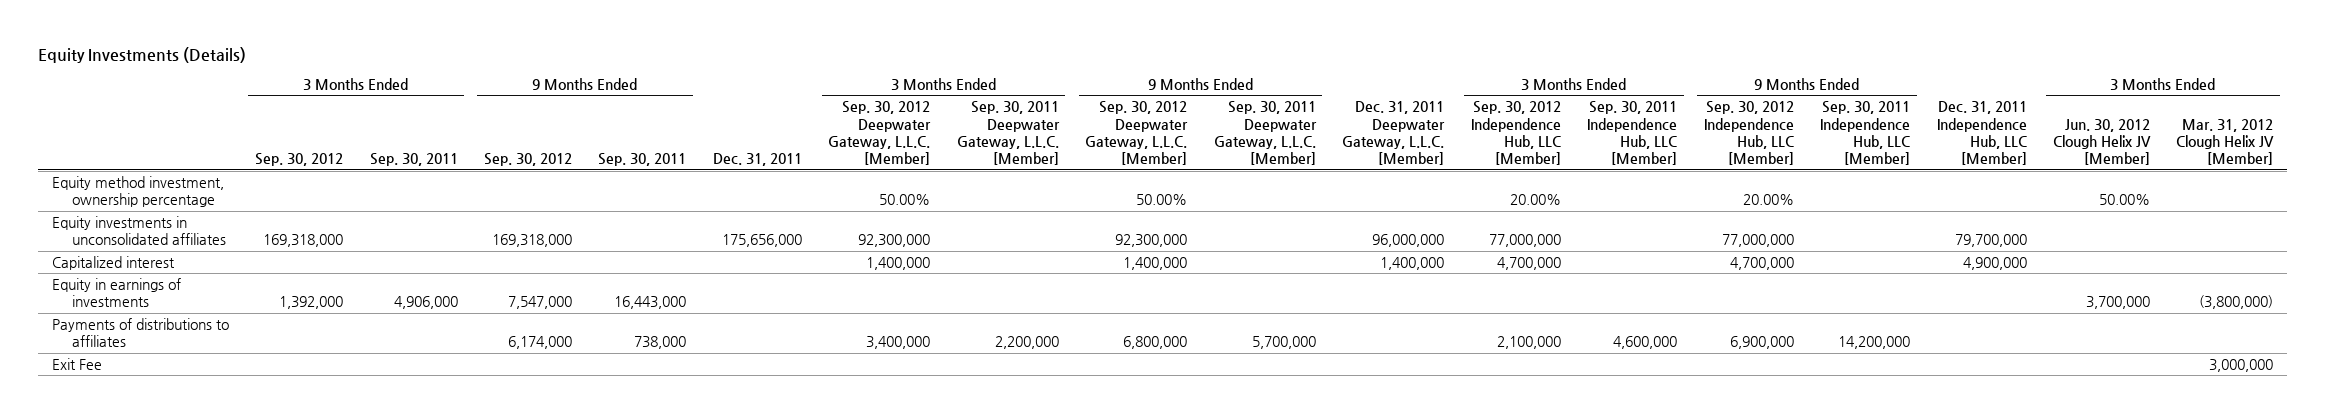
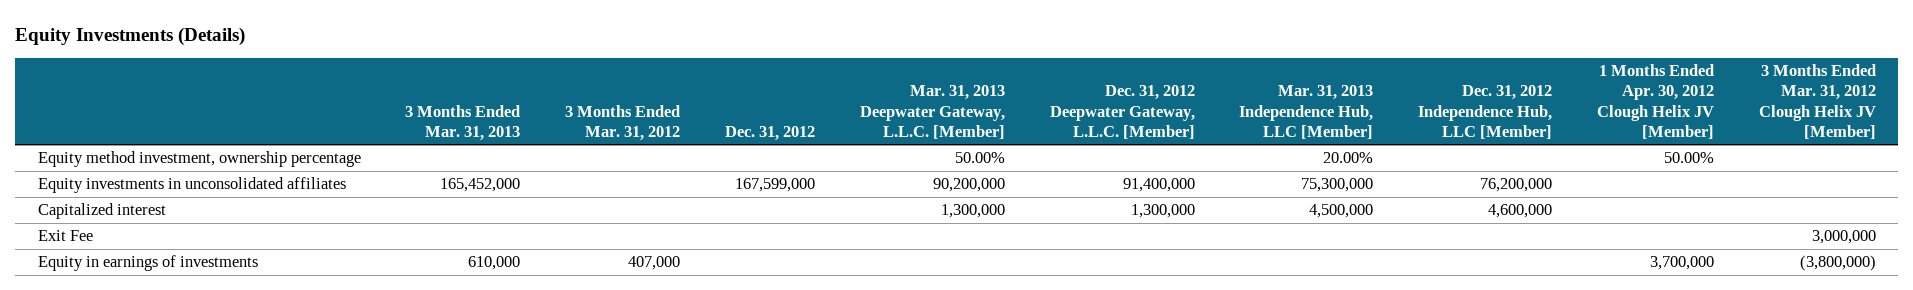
- | 3 Months Ended Sep. 30, 2012 | 3 Months Ended Sep. 30, 2011 | 9 Months Ended Sep. 30, 2012 | 9 Months Ended Sep. 30, 2011 | Dec. 31, 2011 | 3 Months Ended Sep. 30, 2012 Deepwater Gateway, L.L.C. [Member] | 3 Months Ended Sep. 30, 2011 Deepwater Gateway, L.L.C. [Member] | 9 Months Ended Sep. 30, 2012 Deepwater Gateway, L.L.C. [Member] | 9 Months Ended Sep. 30, 2011 Deepwater Gateway, L.L.C. [Member] | Dec. 31, 2011 Deepwater Gateway, L.L.C. [Member] | 3 Months Ended Sep. 30, 2012 Independence Hub, LLC [Member] | 3 Months Ended Sep. 30, 2011 Independence Hub, LLC [Member] | 9 Months Ended Sep. 30, 2012 Independence Hub, LLC [Member] | 9 Months Ended Sep. 30, 2011 Independence Hub, LLC [Member] | Dec. 31, 2011 Independence Hub, LLC [Member] | 3 Months Ended Jun. 30, 2012 Clough Helix JV [Member] | 3 Months Ended Mar. 31, 2012 Clough Helix JV [Member]
+ | 3 Months Ended Mar. 31, 2013 | 3 Months Ended Mar. 31, 2012 | Dec. 31, 2012 | Mar. 31, 2013 Deepwater Gateway, L.L.C. [Member] | Dec. 31, 2012 Deepwater Gateway, L.L.C. [Member] | Mar. 31, 2013 Independence Hub, LLC [Member] | Dec. 31, 2012 Independence Hub, LLC [Member] | 1 Months Ended Apr. 30, 2012 Clough Helix JV [Member] | 3 Months Ended Mar. 31, 2012 Clough Helix JV [Member]
- Payments of distributions to affiliates | | | 6,174,000 | 738,000 | | 3,400,000 | 2,200,000 | 6,800,000 | 5,700,000 | | 2,100,000 | 4,600,000 | 6,900,000 | 14,200,000 | | |
moved down: Equity in earnings of investments | 610,000 | 407,000 | | | | | | 3,700,000 | (3,800,000)

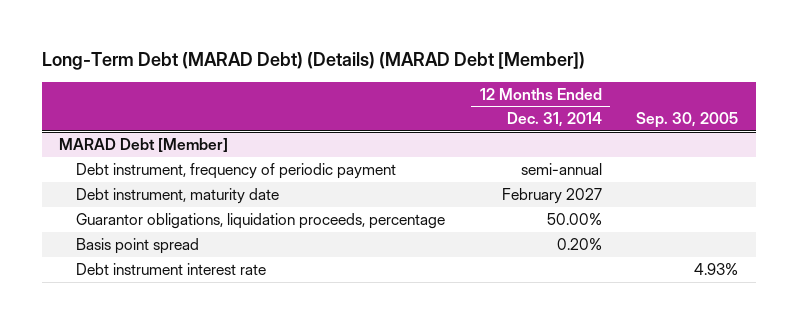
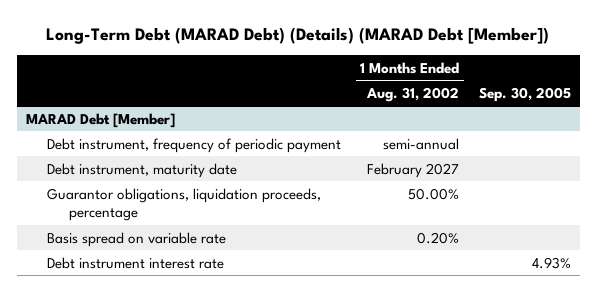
- | 12 Months Ended Dec. 31, 2014 | Sep. 30, 2005
+ | 1 Months Ended Aug. 31, 2002 | Sep. 30, 2005
@ MARAD Debt [Member]
- Basis point spread | 0.20% |
+ Basis spread on variable rate | 0.20% |

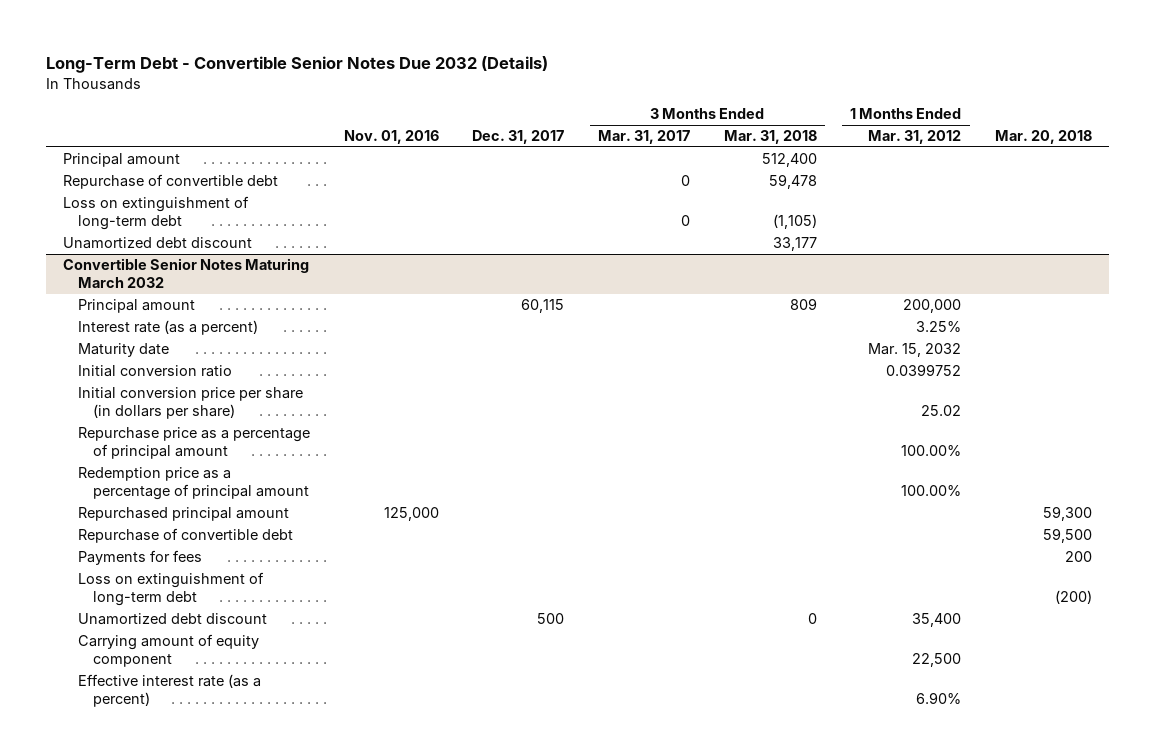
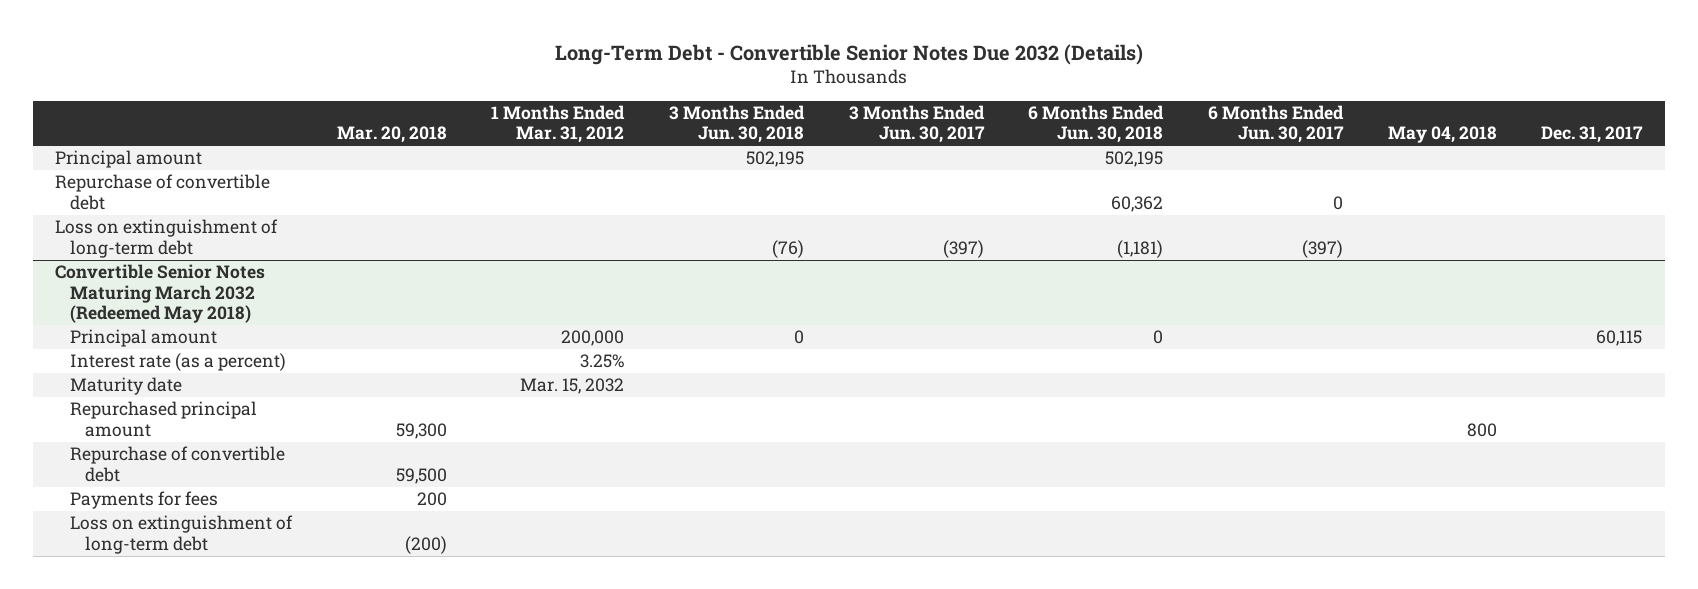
- | Nov. 01, 2016 | Dec. 31, 2017 | 3 Months Ended Mar. 31, 2017 | 3 Months Ended Mar. 31, 2018 | 1 Months Ended Mar. 31, 2012 | Mar. 20, 2018
+ | Mar. 20, 2018 | 1 Months Ended Mar. 31, 2012 | 3 Months Ended Jun. 30, 2018 | 3 Months Ended Jun. 30, 2017 | 6 Months Ended Jun. 30, 2018 | 6 Months Ended Jun. 30, 2017 | May 04, 2018 | Dec. 31, 2017
- Unamortized debt discount | | | | 33,177 | |
- Convertible Senior Notes Maturing March 2032
+ Convertible Senior Notes Maturing March 2032 (Redeemed May 2018)
- Initial conversion ratio | | | | | 0.0399752 |
- Initial conversion price per share (in dollars per share) | | | | | 25.02 |
- Repurchase price as a percentage of principal amount | | | | | 100.00% |
- Redemption price as a percentage of principal amount | | | | | 100.00% |
- Unamortized debt discount | | 500 | | 0 | 35,400 |
- Carrying amount of equity component | | | | | 22,500 |
- Effective interest rate (as a percent) | | | | | 6.90% |

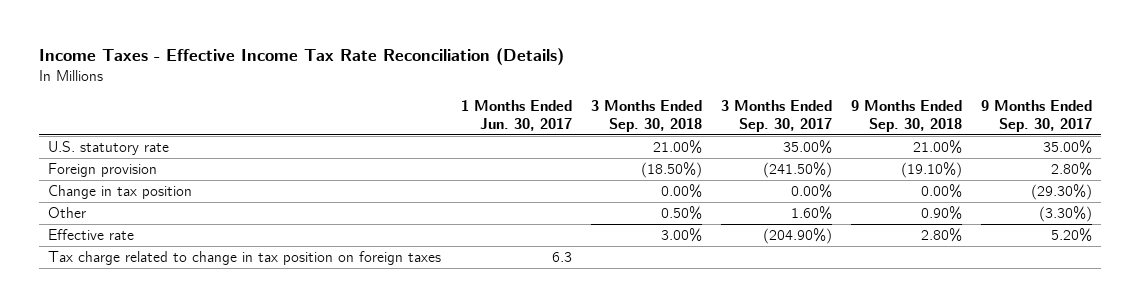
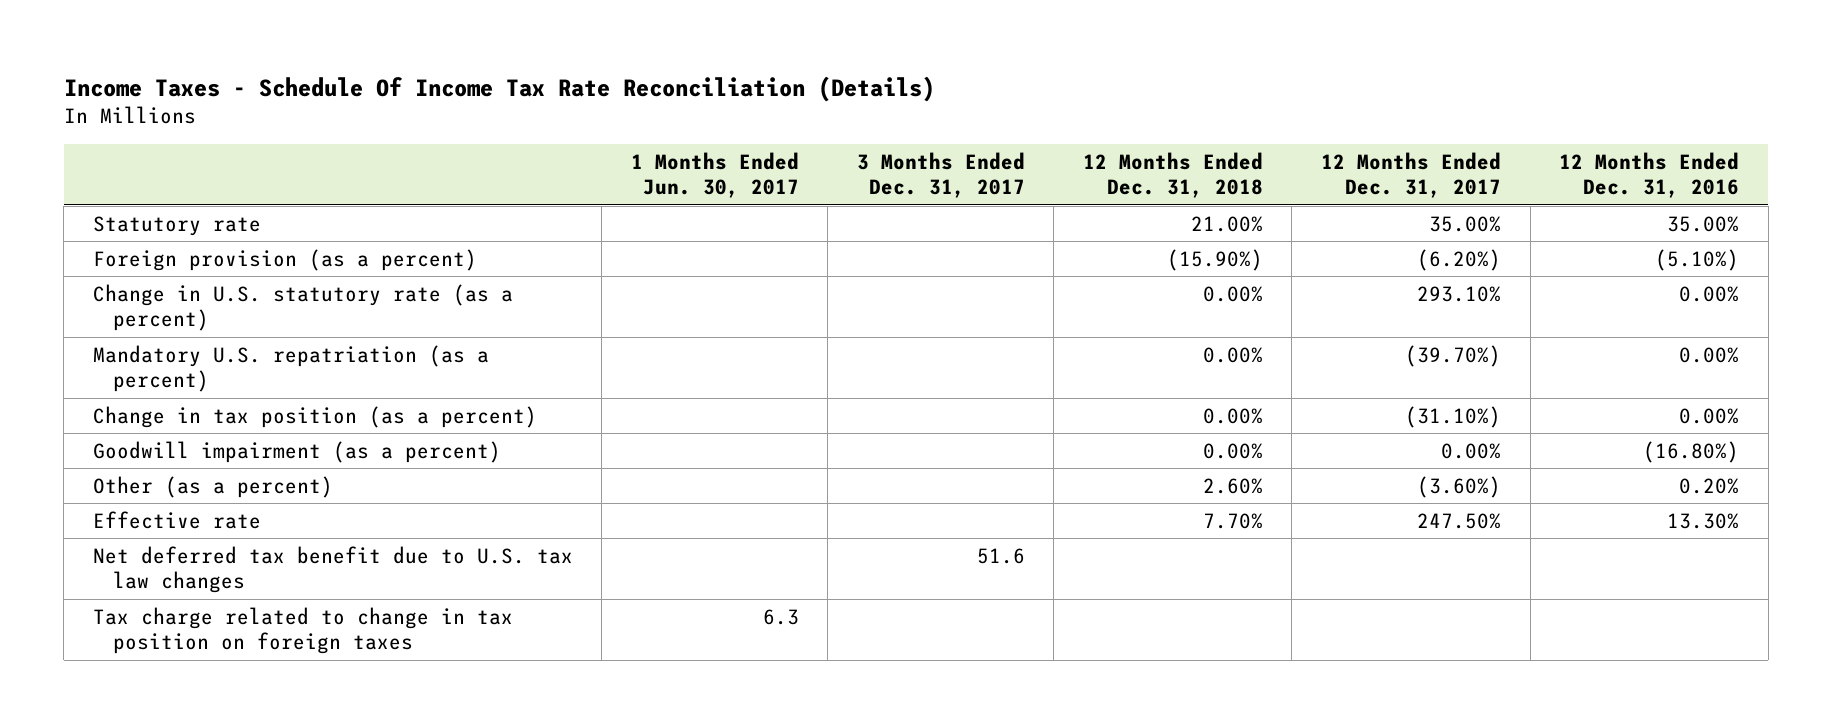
- Income Taxes - Effective Income Tax Rate Reconciliation (Details)
+ Income Taxes - Schedule Of Income Tax Rate Reconciliation (Details)
- | 1 Months Ended Jun. 30, 2017 | 3 Months Ended Sep. 30, 2018 | 3 Months Ended Sep. 30, 2017 | 9 Months Ended Sep. 30, 2018 | 9 Months Ended Sep. 30, 2017
+ | 1 Months Ended Jun. 30, 2017 | 3 Months Ended Dec. 31, 2017 | 12 Months Ended Dec. 31, 2018 | 12 Months Ended Dec. 31, 2017 | 12 Months Ended Dec. 31, 2016
- U.S. statutory rate | | 21.00% | 35.00% | 21.00% | 35.00%
- Foreign provision | | (18.50%) | (241.50%) | (19.10%) | 2.80%
- Change in tax position | | 0.00% | 0.00% | 0.00% | (29.30%)
- Other | | 0.50% | 1.60% | 0.90% | (3.30%)
+ Statutory rate | | | 21.00% | 35.00% | 35.00%
+ Foreign provision (as a percent) | | | (15.90%) | (6.20%) | (5.10%)
+ Change in U.S. statutory rate (as a percent) | | | 0.00% | 293.10% | 0.00%
+ Mandatory U.S. repatriation (as a percent) | | | 0.00% | (39.70%) | 0.00%
+ Change in tax position (as a percent) | | | 0.00% | (31.10%) | 0.00%
+ Goodwill impairment (as a percent) | | | 0.00% | 0.00% | (16.80%)
+ Other (as a percent) | | | 2.60% | (3.60%) | 0.20%
+ Net deferred tax benefit due to U.S. tax law changes | | 51.6 | | |

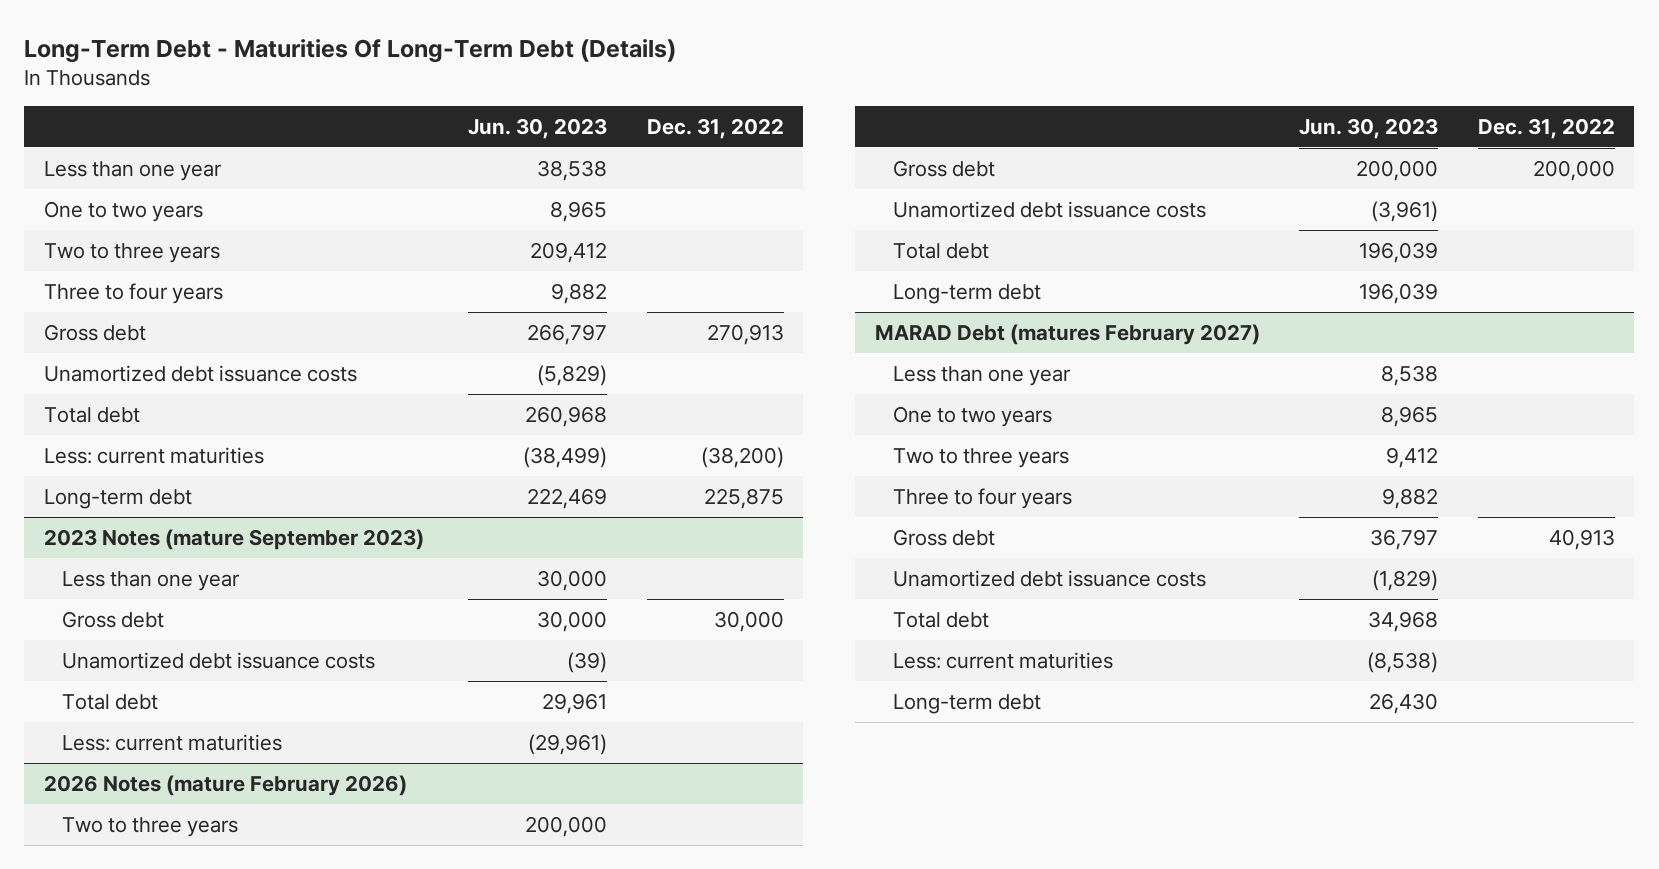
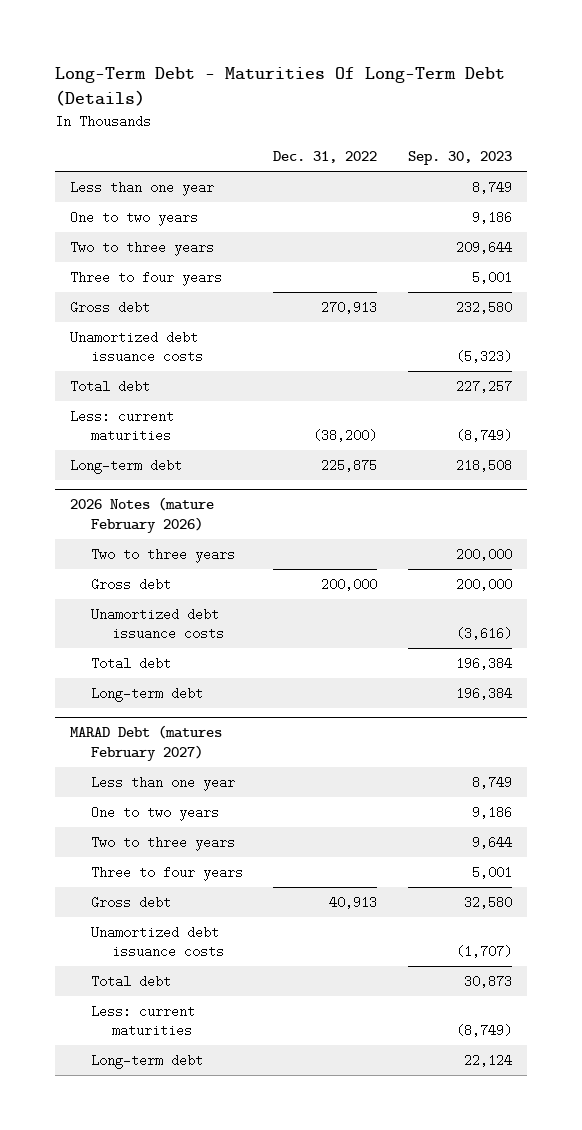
- | Jun. 30, 2023 | Dec. 31, 2022
+ | Dec. 31, 2022 | Sep. 30, 2023
- 2023 Notes (mature September 2023)
- Less than one year | 30,000 |
- Gross debt | 30,000 | 30,000
- Unamortized debt issuance costs | (39) |
- Total debt | 29,961 |
- Less: current maturities | (29,961) |

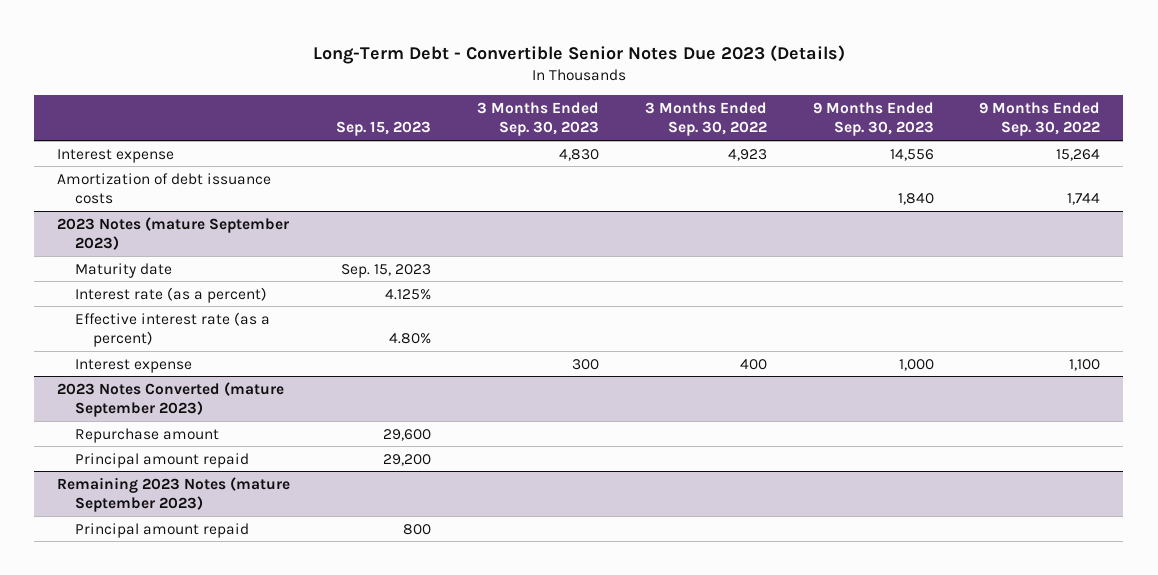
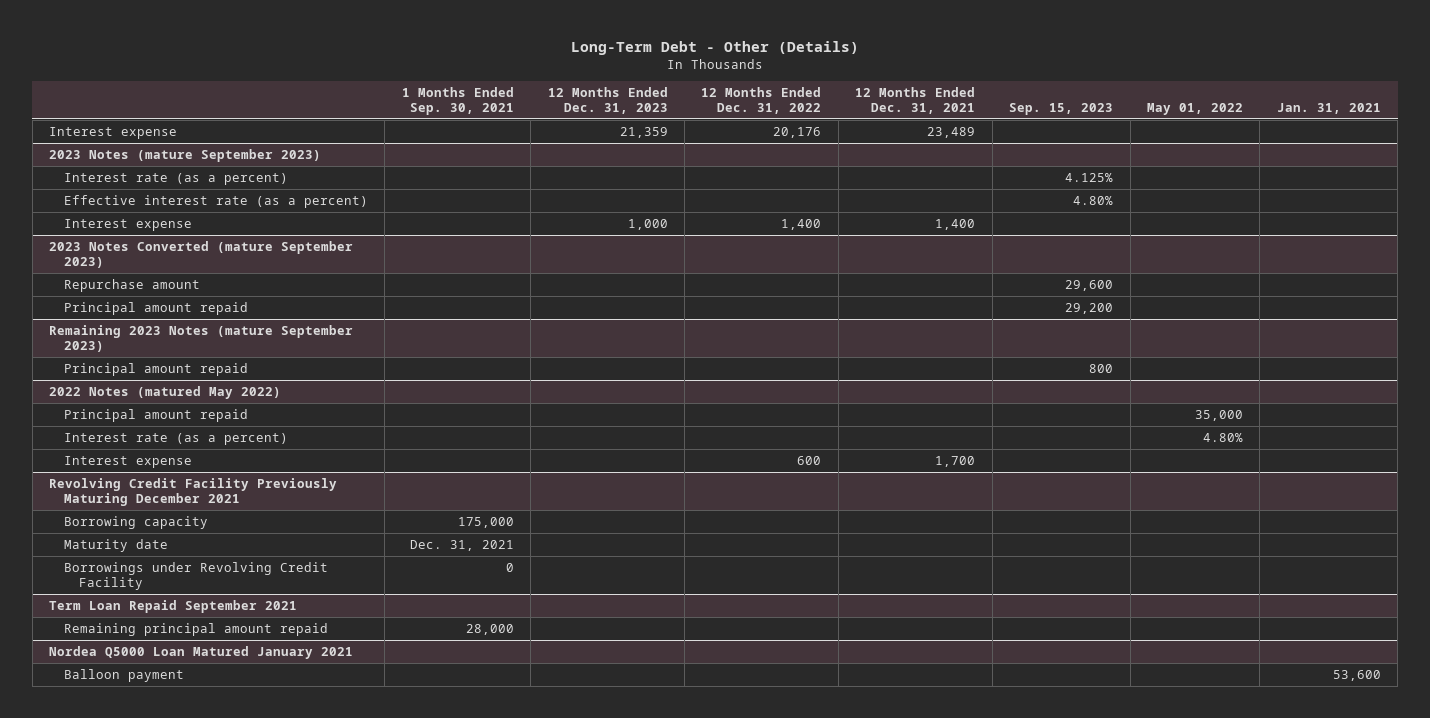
- Long-Term Debt - Convertible Senior Notes Due 2023 (Details)
+ Long-Term Debt - Other (Details)
- | Sep. 15, 2023 | 3 Months Ended Sep. 30, 2023 | 3 Months Ended Sep. 30, 2022 | 9 Months Ended Sep. 30, 2023 | 9 Months Ended Sep. 30, 2022
+ | 1 Months Ended Sep. 30, 2021 | 12 Months Ended Dec. 31, 2023 | 12 Months Ended Dec. 31, 2022 | 12 Months Ended Dec. 31, 2021 | Sep. 15, 2023 | May 01, 2022 | Jan. 31, 2021
- Amortization of debt issuance costs | | | | 1,840 | 1,744
@ 2023 Notes (mature September 2023)
- Maturity date | Sep. 15, 2023 | | | |
+ 2022 Notes (matured May 2022)
+ Principal amount repaid | | | | | | 35,000 |
+ Interest rate (as a percent) | | | | | | 4.80% |
+ Interest expense | | | 600 | 1,700 | | |
+ Revolving Credit Facility Previously Maturing December 2021
+ Borrowing capacity | 175,000 | | | | | |
+ Maturity date | Dec. 31, 2021 | | | | | |
+ Borrowings under Revolving Credit Facility | 0 | | | | | |
+ Term Loan Repaid September 2021
+ Remaining principal amount repaid | 28,000 | | | | | |
+ Nordea Q5000 Loan Matured January 2021
+ Balloon payment | | | | | | | 53,600

